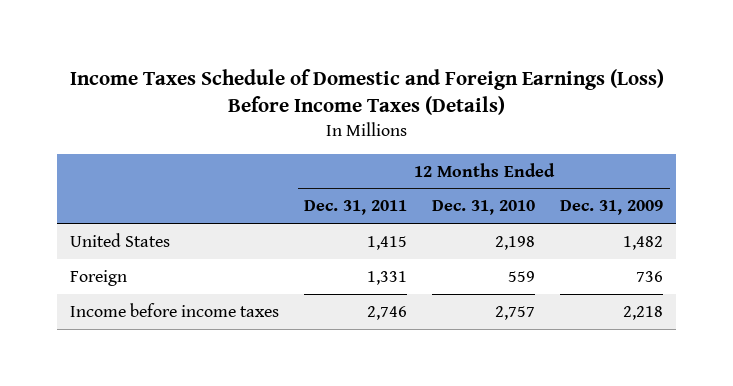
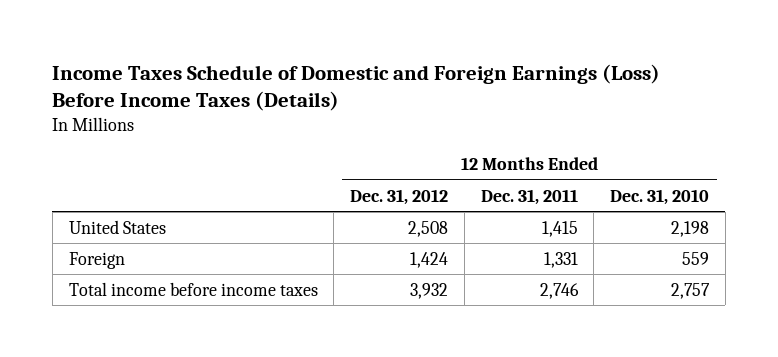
- | 12 Months Ended Dec. 31, 2011 | 12 Months Ended Dec. 31, 2010 | 12 Months Ended Dec. 31, 2009
+ | 12 Months Ended Dec. 31, 2012 | 12 Months Ended Dec. 31, 2011 | 12 Months Ended Dec. 31, 2010
- Income before income taxes | 2,746 | 2,757 | 2,218
+ Total income before income taxes | 3,932 | 2,746 | 2,757

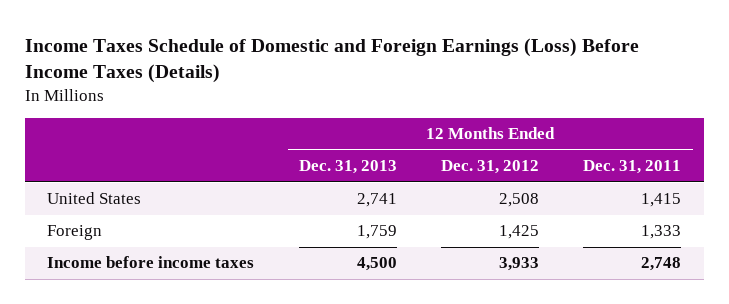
- | 12 Months Ended Dec. 31, 2012 | 12 Months Ended Dec. 31, 2011 | 12 Months Ended Dec. 31, 2010
+ | 12 Months Ended Dec. 31, 2013 | 12 Months Ended Dec. 31, 2012 | 12 Months Ended Dec. 31, 2011
- Foreign | 1,424 | 1,331 | 559
- Total income before income taxes | 3,932 | 2,746 | 2,757
+ Foreign | 1,759 | 1,425 | 1,333
+ Income before income taxes | 4,500 | 3,933 | 2,748

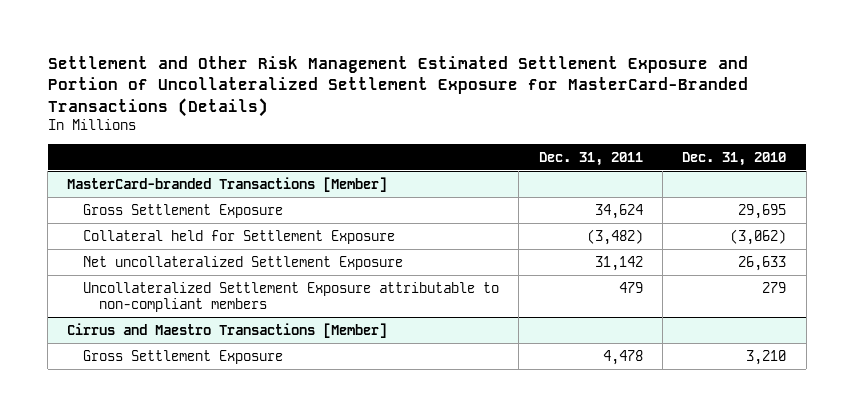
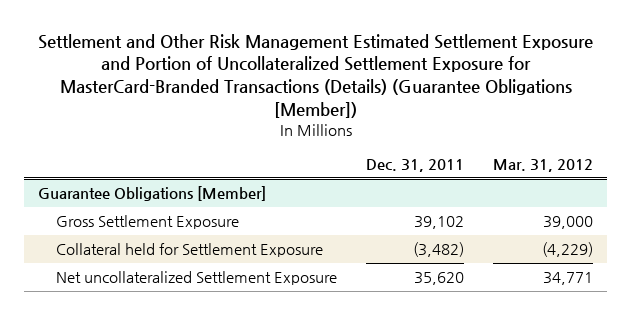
- Settlement and Other Risk Management Estimated Settlement Exposure and Portion of Uncollateralized Settlement Exposure for MasterCard-Branded Transactions (Details)
+ Settlement and Other Risk Management Estimated Settlement Exposure and Portion of Uncollateralized Settlement Exposure for MasterCard-Branded Transactions (Details) (Guarantee Obligations [Member])
- | Dec. 31, 2011 | Dec. 31, 2010
+ | Dec. 31, 2011 | Mar. 31, 2012
- MasterCard-branded Transactions [Member]
- Gross Settlement Exposure | 34,624 | 29,695
+ Guarantee Obligations [Member]
+ Gross Settlement Exposure | 39,102 | 39,000
- Net uncollateralized Settlement Exposure | 31,142 | 26,633
- Uncollateralized Settlement Exposure attributable to non-compliant members | 479 | 279
- Cirrus and Maestro Transactions [Member]
- Gross Settlement Exposure | 4,478 | 3,210
+ Net uncollateralized Settlement Exposure | 35,620 | 34,771

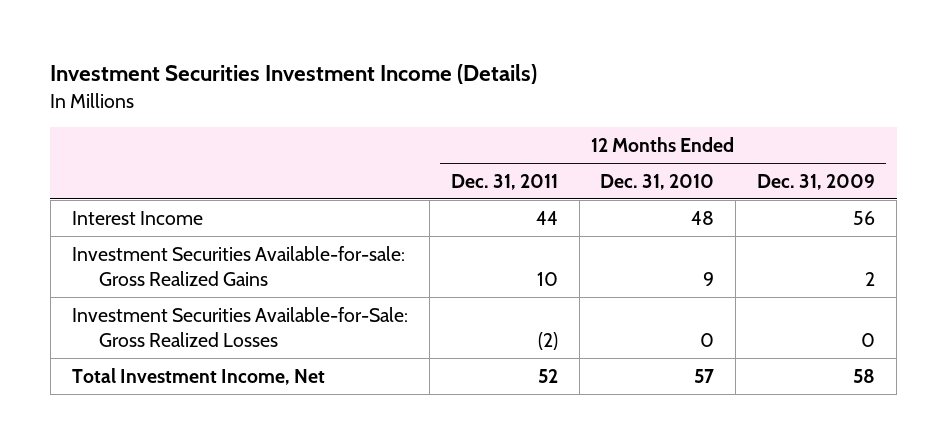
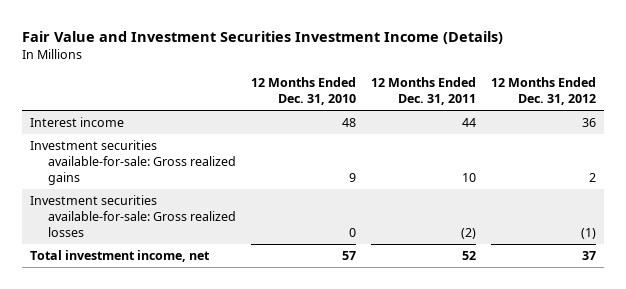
- Investment Securities Investment Income (Details)
+ Fair Value and Investment Securities Investment Income (Details)
- | 12 Months Ended Dec. 31, 2011 | 12 Months Ended Dec. 31, 2010 | 12 Months Ended Dec. 31, 2009
+ | 12 Months Ended Dec. 31, 2010 | 12 Months Ended Dec. 31, 2011 | 12 Months Ended Dec. 31, 2012
- Interest Income | 44 | 48 | 56
- Investment Securities Available-for-sale: Gross Realized Gains | 10 | 9 | 2
- Investment Securities Available-for-Sale: Gross Realized Losses | (2) | 0 | 0
- Total Investment Income, Net | 52 | 57 | 58
+ Interest income | 48 | 44 | 36
+ Investment securities available-for-sale: Gross realized gains | 9 | 10 | 2
+ Investment securities available-for-sale: Gross realized losses | 0 | (2) | (1)
+ Total investment income, net | 57 | 52 | 37

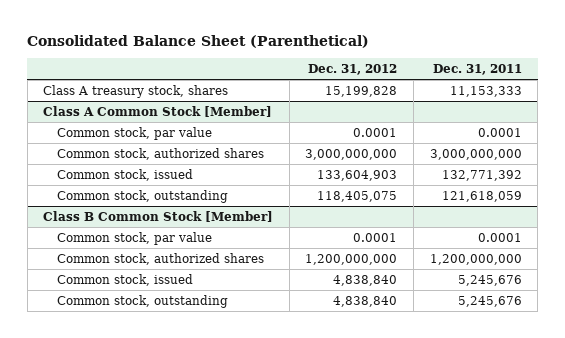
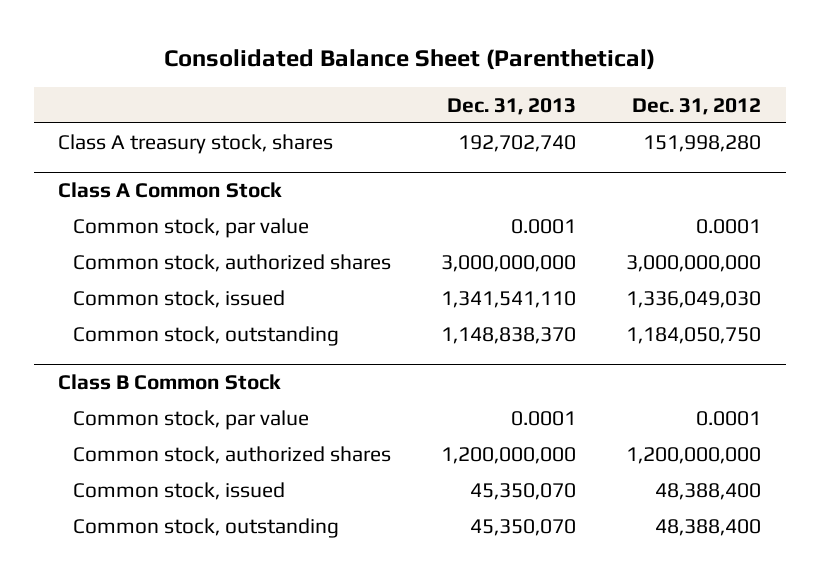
- | Dec. 31, 2012 | Dec. 31, 2011
+ | Dec. 31, 2013 | Dec. 31, 2012
- Class A treasury stock, shares | 15,199,828 | 11,153,333
- Class A Common Stock [Member]
+ Class A treasury stock, shares | 192,702,740 | 151,998,280
+ Class A Common Stock
- Common stock, issued | 133,604,903 | 132,771,392
- Common stock, outstanding | 118,405,075 | 121,618,059
- Class B Common Stock [Member]
+ Common stock, issued | 1,341,541,110 | 1,336,049,030
+ Common stock, outstanding | 1,148,838,370 | 1,184,050,750
+ Class B Common Stock
- Common stock, issued | 4,838,840 | 5,245,676
- Common stock, outstanding | 4,838,840 | 5,245,676
+ Common stock, issued | 45,350,070 | 48,388,400
+ Common stock, outstanding | 45,350,070 | 48,388,400

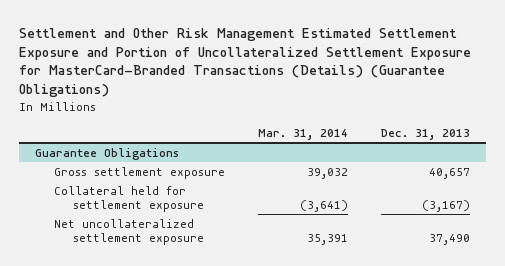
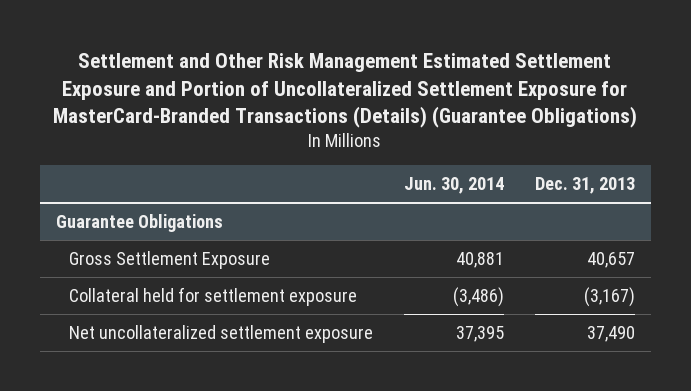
- | Mar. 31, 2014 | Dec. 31, 2013
+ | Jun. 30, 2014 | Dec. 31, 2013
@ Guarantee Obligations
- Gross settlement exposure | 39,032 | 40,657
+ Gross Settlement Exposure | 40,881 | 40,657

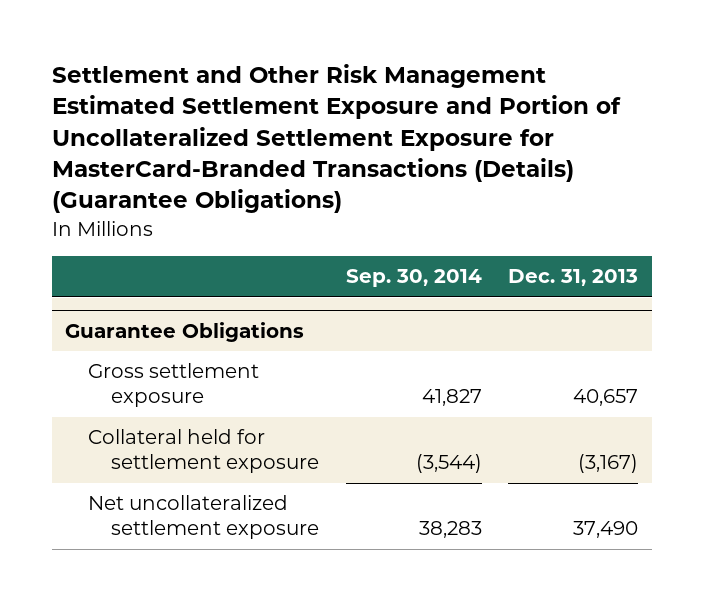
- | Jun. 30, 2014 | Dec. 31, 2013
+ | Sep. 30, 2014 | Dec. 31, 2013
@ Guarantee Obligations
- Gross Settlement Exposure | 40,881 | 40,657
+ Gross settlement exposure | 41,827 | 40,657

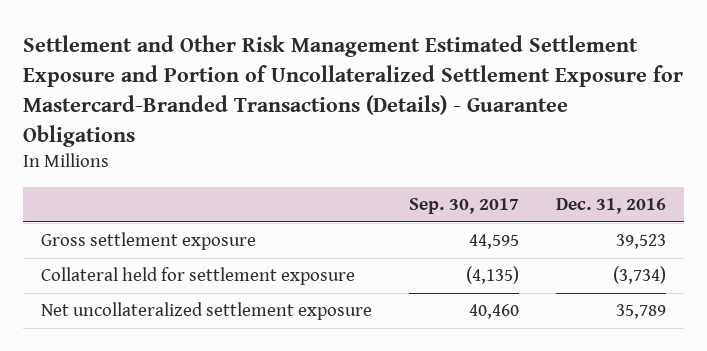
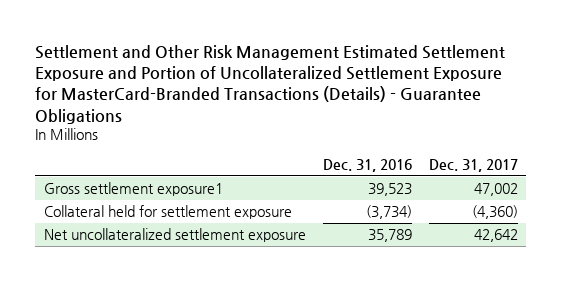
- Settlement and Other Risk Management Estimated Settlement Exposure and Portion of Uncollateralized Settlement Exposure for Mastercard-Branded Transactions (Details) - Guarantee Obligations
+ Settlement and Other Risk Management Estimated Settlement Exposure and Portion of Uncollateralized Settlement Exposure for MasterCard-Branded Transactions (Details) - Guarantee Obligations
- | Sep. 30, 2017 | Dec. 31, 2016
+ | Dec. 31, 2016 | Dec. 31, 2017
- Gross settlement exposure | 44,595 | 39,523
+ Gross settlement exposure1 | 39,523 | 47,002

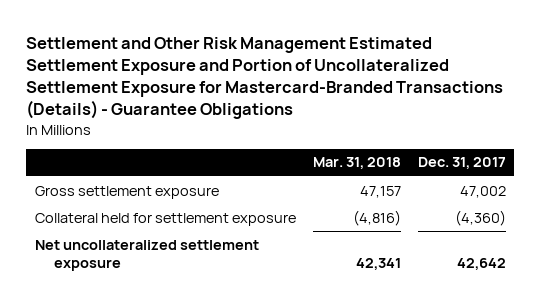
- Settlement and Other Risk Management Estimated Settlement Exposure and Portion of Uncollateralized Settlement Exposure for MasterCard-Branded Transactions (Details) - Guarantee Obligations
+ Settlement and Other Risk Management Estimated Settlement Exposure and Portion of Uncollateralized Settlement Exposure for Mastercard-Branded Transactions (Details) - Guarantee Obligations
- | Dec. 31, 2016 | Dec. 31, 2017
+ | Mar. 31, 2018 | Dec. 31, 2017
- Gross settlement exposure1 | 39,523 | 47,002
+ Gross settlement exposure | 47,157 | 47,002

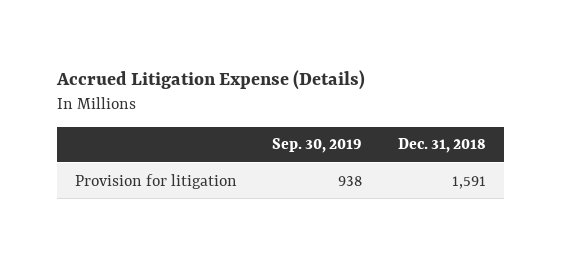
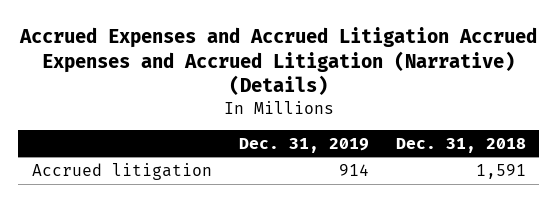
- Accrued Litigation Expense (Details)
+ Accrued Expenses and Accrued Litigation Accrued Expenses and Accrued Litigation (Narrative) (Details)
- | Sep. 30, 2019 | Dec. 31, 2018
+ | Dec. 31, 2019 | Dec. 31, 2018
- Provision for litigation | 938 | 1,591
+ Accrued litigation | 914 | 1,591

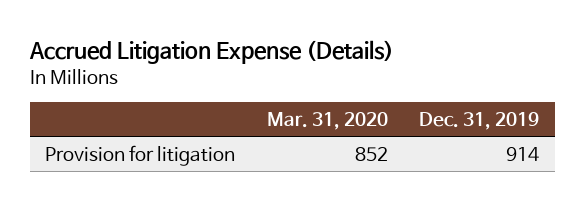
- Accrued Expenses and Accrued Litigation Accrued Expenses and Accrued Litigation (Narrative) (Details)
+ Accrued Litigation Expense (Details)
- | Dec. 31, 2019 | Dec. 31, 2018
+ | Mar. 31, 2020 | Dec. 31, 2019
- Accrued litigation | 914 | 1,591
+ Provision for litigation | 852 | 914

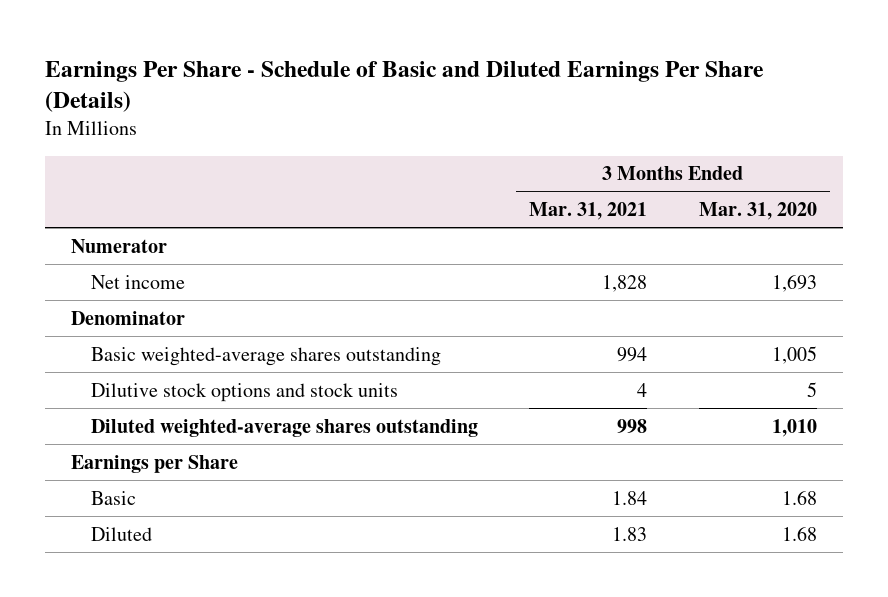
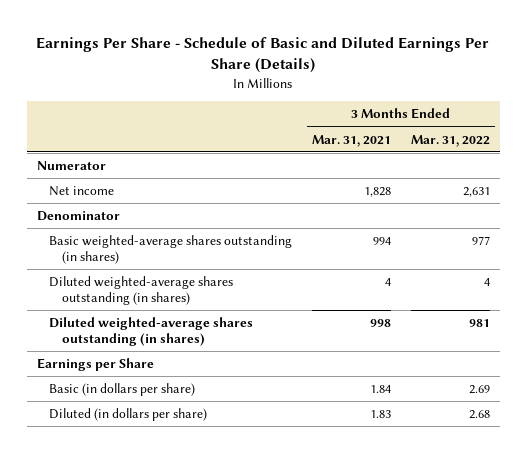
- | 3 Months Ended Mar. 31, 2021 | 3 Months Ended Mar. 31, 2020
+ | 3 Months Ended Mar. 31, 2021 | 3 Months Ended Mar. 31, 2022
- Basic weighted-average shares outstanding | 994 | 1,005
- Dilutive stock options and stock units | 4 | 5
- Diluted weighted-average shares outstanding | 998 | 1,010
+ Basic weighted-average shares outstanding (in shares) | 994 | 977
+ Diluted weighted-average shares outstanding (in shares) | 4 | 4
+ Diluted weighted-average shares outstanding (in shares) | 998 | 981
- Basic | 1.84 | 1.68
- Diluted | 1.83 | 1.68
+ Basic (in dollars per share) | 1.84 | 2.69
+ Diluted (in dollars per share) | 1.83 | 2.68

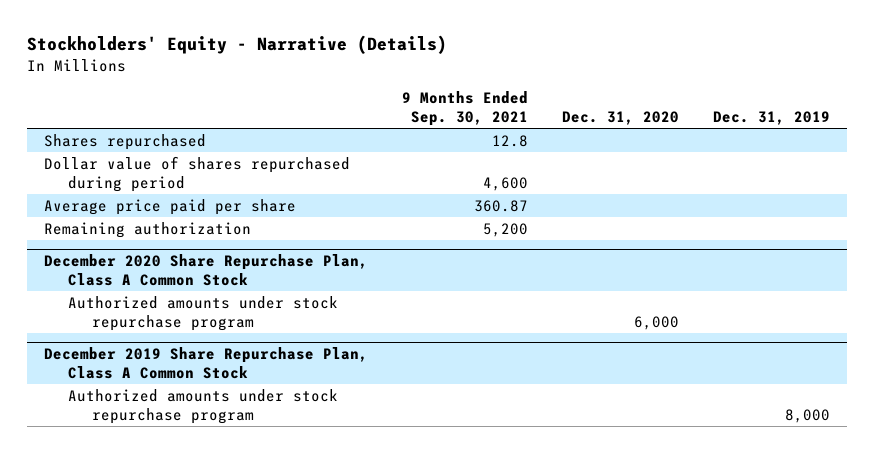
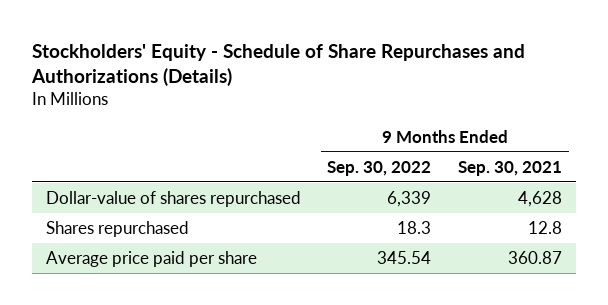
- Stockholders' Equity - Narrative (Details)
+ Stockholders' Equity - Schedule of Share Repurchases and Authorizations (Details)
- | 9 Months Ended Sep. 30, 2021 | Dec. 31, 2020 | Dec. 31, 2019
+ | 9 Months Ended Sep. 30, 2022 | 9 Months Ended Sep. 30, 2021
+ Dollar-value of shares repurchased | 6,339 | 4,628
- Dollar value of shares repurchased during period | 4,600 | |
- Remaining authorization | 5,200 | |
- December 2020 Share Repurchase Plan, Class A Common Stock
- Authorized amounts under stock repurchase program | | 6,000 |
- December 2019 Share Repurchase Plan, Class A Common Stock
- Authorized amounts under stock repurchase program | | | 8,000

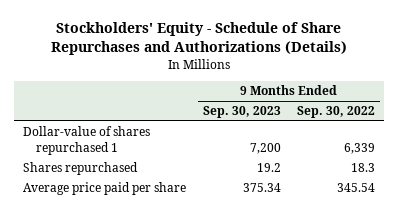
- | 9 Months Ended Sep. 30, 2022 | 9 Months Ended Sep. 30, 2021
+ | 9 Months Ended Sep. 30, 2023 | 9 Months Ended Sep. 30, 2022
- Dollar-value of shares repurchased | 6,339 | 4,628
+ Dollar-value of shares repurchased 1 | 7,200 | 6,339

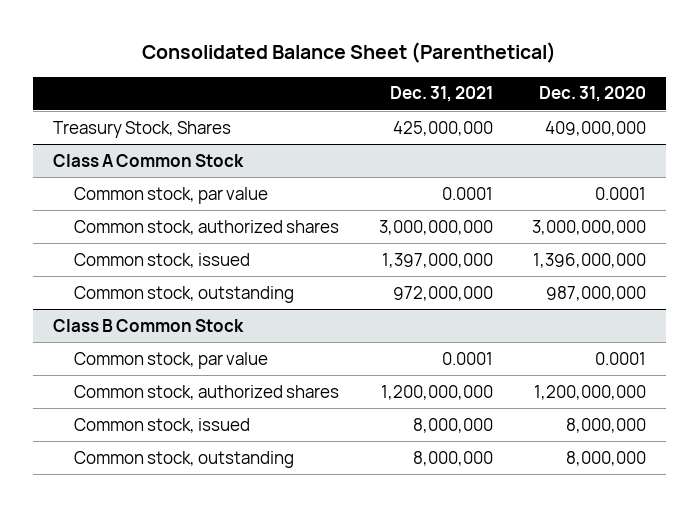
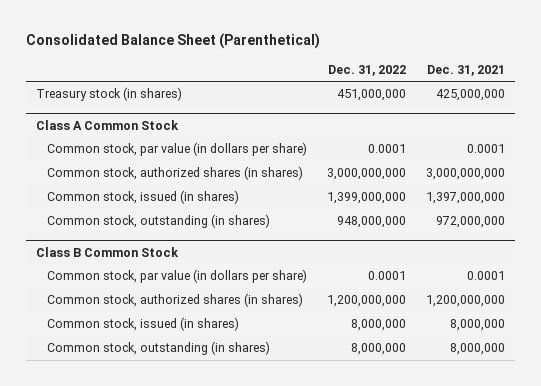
- | Dec. 31, 2021 | Dec. 31, 2020
+ | Dec. 31, 2022 | Dec. 31, 2021
- Treasury Stock, Shares | 425,000,000 | 409,000,000
+ Treasury stock (in shares) | 451,000,000 | 425,000,000
@ Class A Common Stock
- Common stock, par value | 0.0001 | 0.0001
- Common stock, authorized shares | 3,000,000,000 | 3,000,000,000
- Common stock, issued | 1,397,000,000 | 1,396,000,000
- Common stock, outstanding | 972,000,000 | 987,000,000
+ Common stock, par value (in dollars per share) | 0.0001 | 0.0001
+ Common stock, authorized shares (in shares) | 3,000,000,000 | 3,000,000,000
+ Common stock, issued (in shares) | 1,399,000,000 | 1,397,000,000
+ Common stock, outstanding (in shares) | 948,000,000 | 972,000,000
@ Class B Common Stock
- Common stock, par value | 0.0001 | 0.0001
- Common stock, authorized shares | 1,200,000,000 | 1,200,000,000
- Common stock, issued | 8,000,000 | 8,000,000
- Common stock, outstanding | 8,000,000 | 8,000,000
+ Common stock, par value (in dollars per share) | 0.0001 | 0.0001
+ Common stock, authorized shares (in shares) | 1,200,000,000 | 1,200,000,000
+ Common stock, issued (in shares) | 8,000,000 | 8,000,000
+ Common stock, outstanding (in shares) | 8,000,000 | 8,000,000

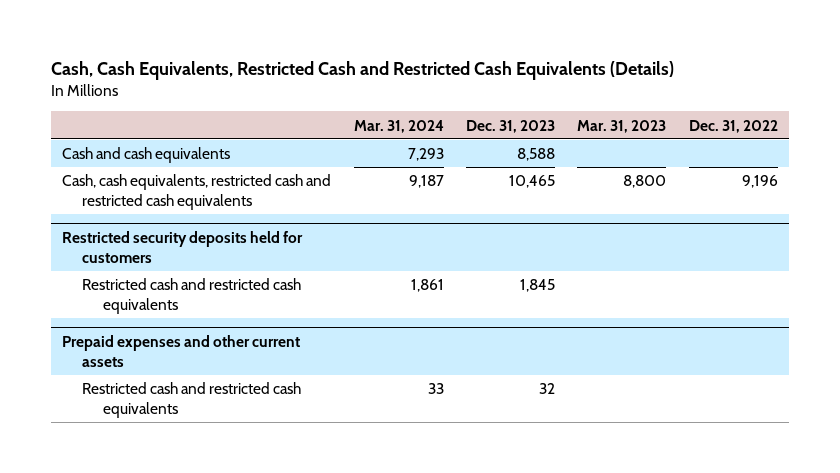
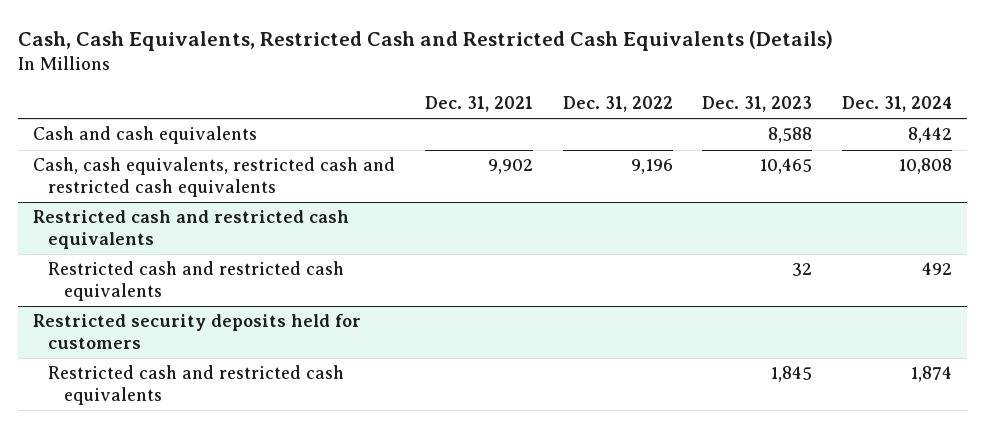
- | Mar. 31, 2024 | Dec. 31, 2023 | Mar. 31, 2023 | Dec. 31, 2022
+ | Dec. 31, 2021 | Dec. 31, 2022 | Dec. 31, 2023 | Dec. 31, 2024
+ Restricted cash and restricted cash equivalents
+ Restricted cash and restricted cash equivalents | | | 32 | 492
- Prepaid expenses and other current assets
- Restricted cash and restricted cash equivalents | 33 | 32 | |

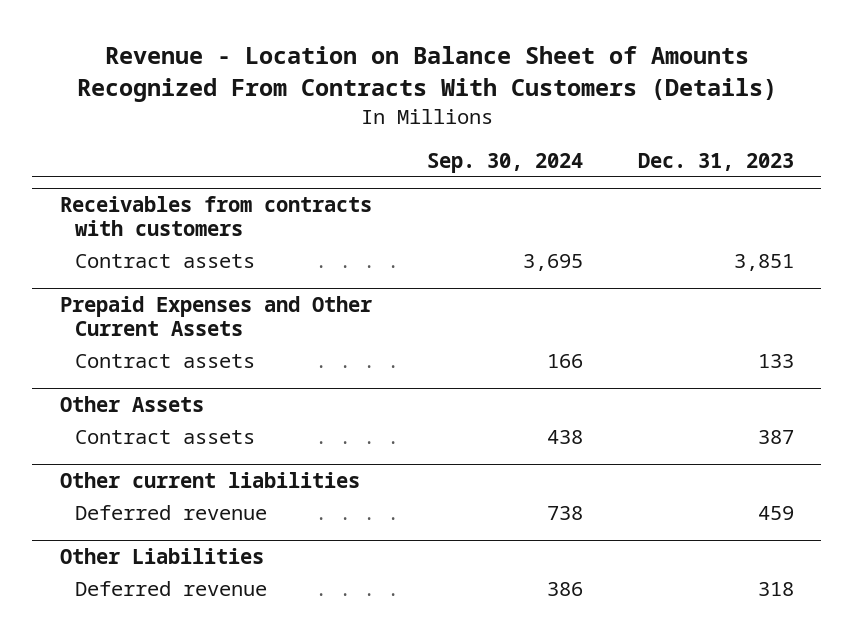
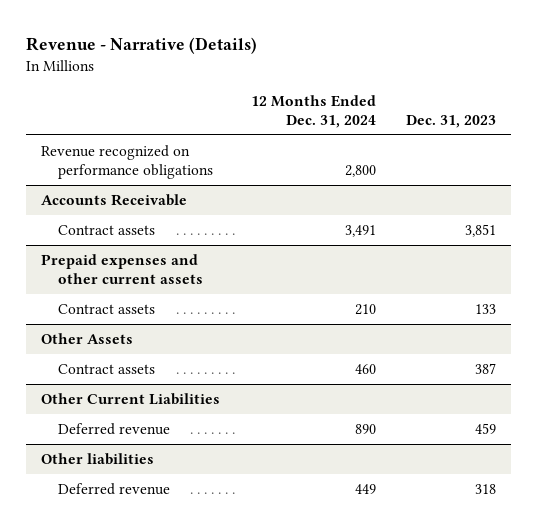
- Revenue - Location on Balance Sheet of Amounts Recognized From Contracts With Customers (Details)
+ Revenue - Narrative (Details)
- | Sep. 30, 2024 | Dec. 31, 2023
+ | 12 Months Ended Dec. 31, 2024 | Dec. 31, 2023
- Receivables from contracts with customers
+ Revenue recognized on performance obligations | 2,800 |
+ Accounts Receivable
- Prepaid Expenses and Other Current Assets
+ Prepaid expenses and other current assets
- Other current liabilities
+ Other Current Liabilities
- Other Liabilities
+ Other liabilities

